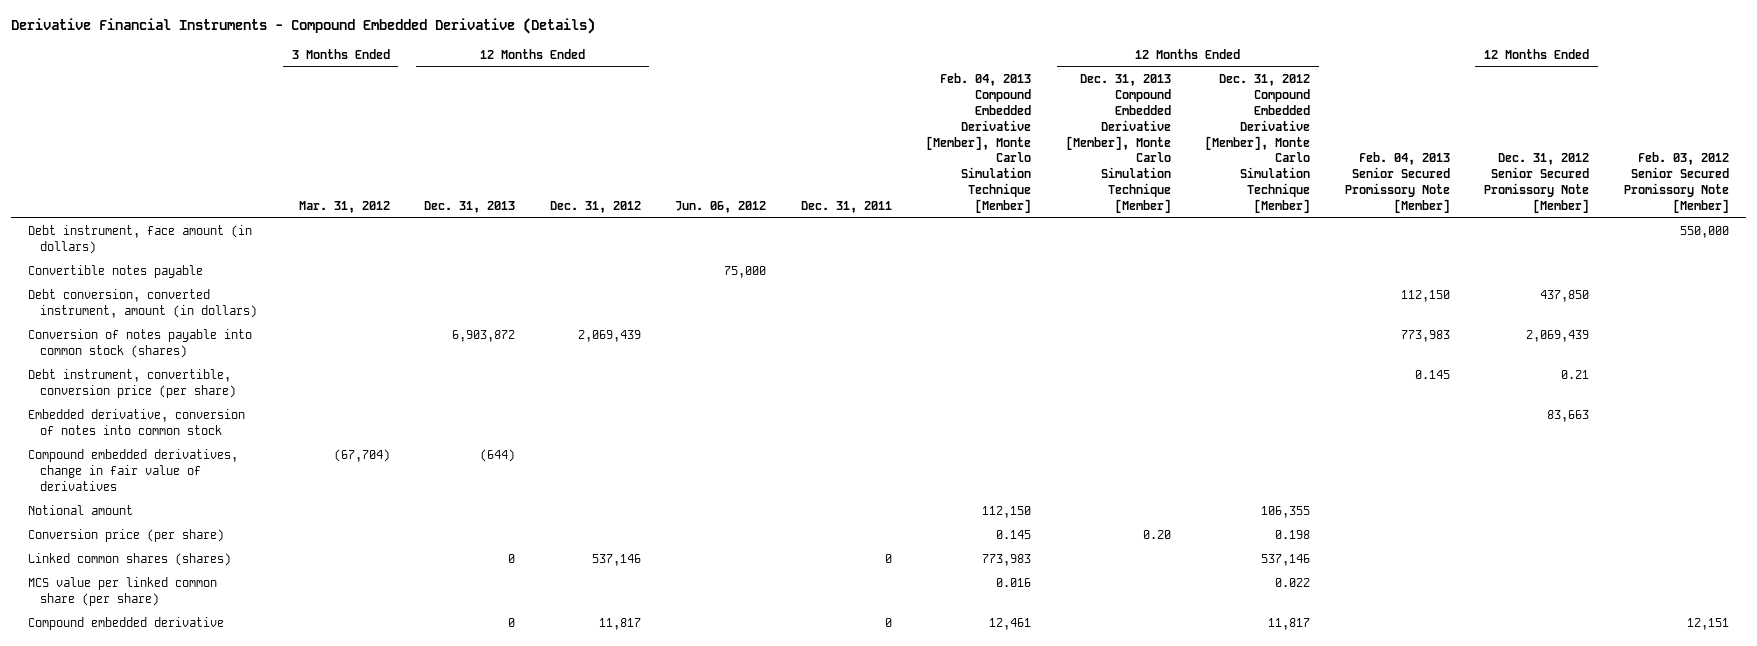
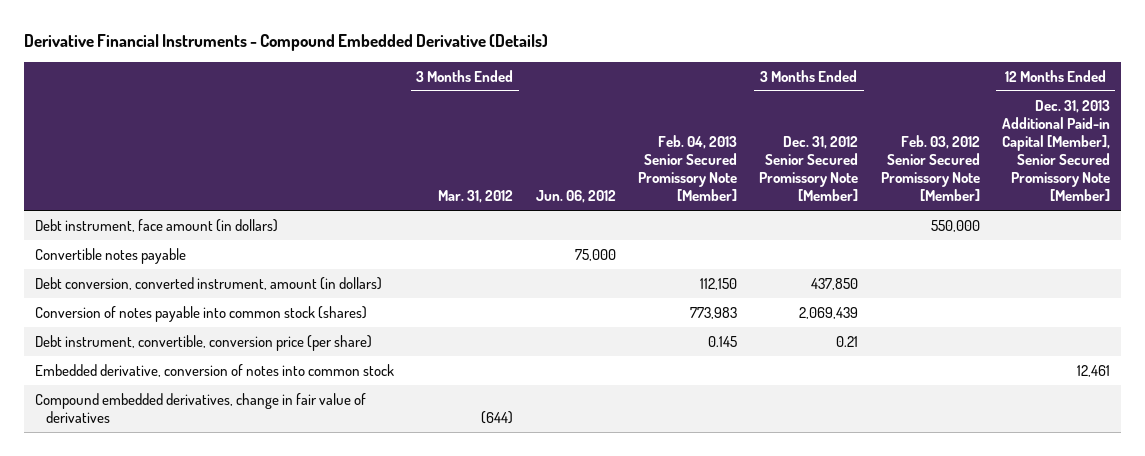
- | 3 Months Ended Mar. 31, 2012 | 12 Months Ended Dec. 31, 2013 | 12 Months Ended Dec. 31, 2012 | Jun. 06, 2012 | Dec. 31, 2011 | Feb. 04, 2013 Compound Embedded Derivative [Member], Monte Carlo Simulation Technique [Member] | 12 Months Ended Dec. 31, 2013 Compound Embedded Derivative [Member], Monte Carlo Simulation Technique [Member] | 12 Months Ended Dec. 31, 2012 Compound Embedded Derivative [Member], Monte Carlo Simulation Technique [Member] | Feb. 04, 2013 Senior Secured Promissory Note [Member] | 12 Months Ended Dec. 31, 2012 Senior Secured Promissory Note [Member] | Feb. 03, 2012 Senior Secured Promissory Note [Member]
+ | 3 Months Ended Mar. 31, 2012 | Jun. 06, 2012 | Feb. 04, 2013 Senior Secured Promissory Note [Member] | 3 Months Ended Dec. 31, 2012 Senior Secured Promissory Note [Member] | Feb. 03, 2012 Senior Secured Promissory Note [Member] | 12 Months Ended Dec. 31, 2013 Additional Paid-in Capital [Member], Senior Secured Promissory Note [Member]
- Compound embedded derivatives, change in fair value of derivatives | (67,704) | (644) | | | | | | | | |
- Notional amount | | | | | | 112,150 | | 106,355 | | |
- Conversion price (per share) | | | | | | 0.145 | 0.20 | 0.198 | | |
- Linked common shares (shares) | | 0 | 537,146 | | 0 | 773,983 | | 537,146 | | |
- MCS value per linked common share (per share) | | | | | | 0.016 | | 0.022 | | |
- Compound embedded derivative | | 0 | 11,817 | | 0 | 12,461 | | 11,817 | | | 12,151
+ Compound embedded derivatives, change in fair value of derivatives | (644) | | | | |

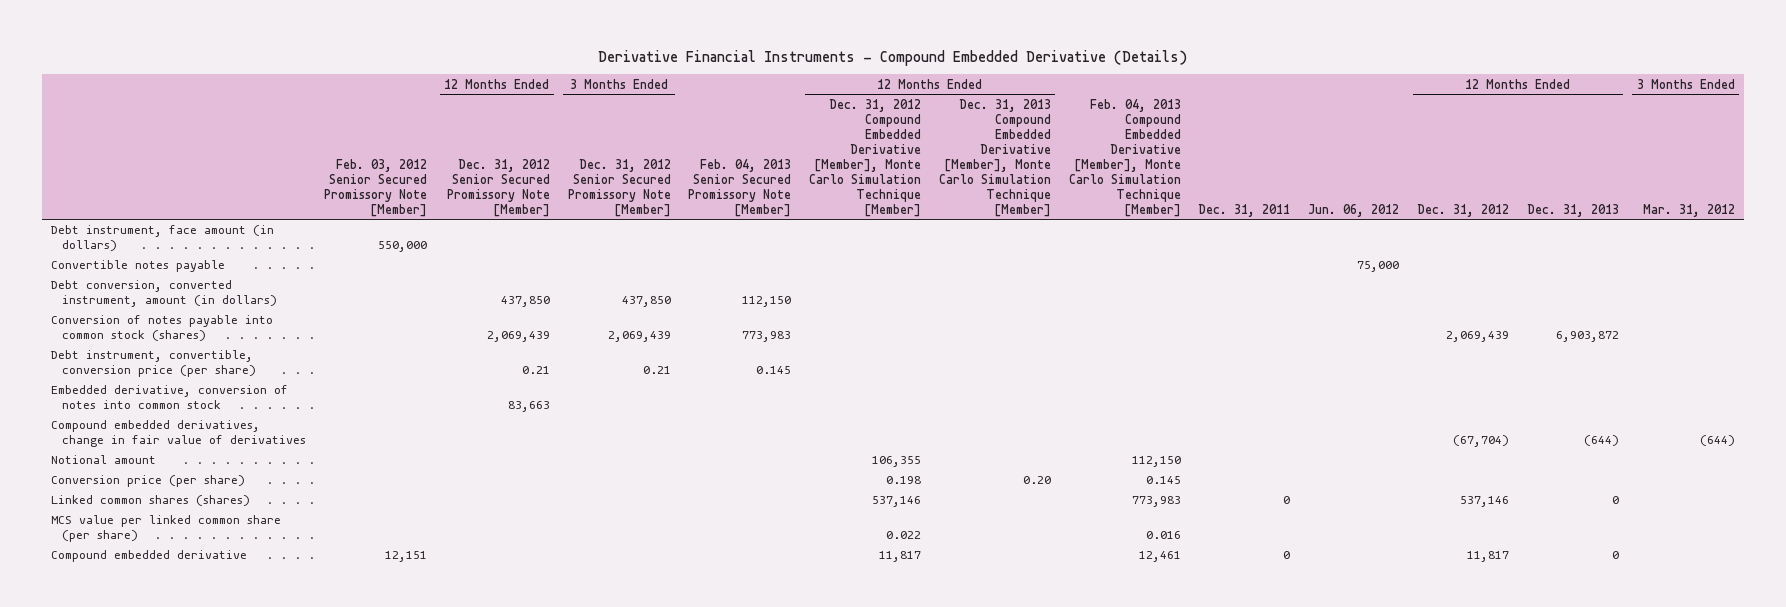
- | 3 Months Ended Mar. 31, 2012 | Jun. 06, 2012 | Feb. 04, 2013 Senior Secured Promissory Note [Member] | 3 Months Ended Dec. 31, 2012 Senior Secured Promissory Note [Member] | Feb. 03, 2012 Senior Secured Promissory Note [Member] | 12 Months Ended Dec. 31, 2013 Additional Paid-in Capital [Member], Senior Secured Promissory Note [Member]
+ | Feb. 03, 2012 Senior Secured Promissory Note [Member] | 12 Months Ended Dec. 31, 2012 Senior Secured Promissory Note [Member] | 3 Months Ended Dec. 31, 2012 Senior Secured Promissory Note [Member] | Feb. 04, 2013 Senior Secured Promissory Note [Member] | 12 Months Ended Dec. 31, 2012 Compound Embedded Derivative [Member], Monte Carlo Simulation Technique [Member] | 12 Months Ended Dec. 31, 2013 Compound Embedded Derivative [Member], Monte Carlo Simulation Technique [Member] | Feb. 04, 2013 Compound Embedded Derivative [Member], Monte Carlo Simulation Technique [Member] | Dec. 31, 2011 | Jun. 06, 2012 | 12 Months Ended Dec. 31, 2012 | 12 Months Ended Dec. 31, 2013 | 3 Months Ended Mar. 31, 2012
+ Notional amount | | | | | 106,355 | | 112,150 | | | | |
+ Conversion price (per share) | | | | | 0.198 | 0.20 | 0.145 | | | | |
+ Linked common shares (shares) | | | | | 537,146 | | 773,983 | 0 | | 537,146 | 0 |
+ MCS value per linked common share (per share) | | | | | 0.022 | | 0.016 | | | | |
+ Compound embedded derivative | 12,151 | | | | 11,817 | | 12,461 | 0 | | 11,817 | 0 |

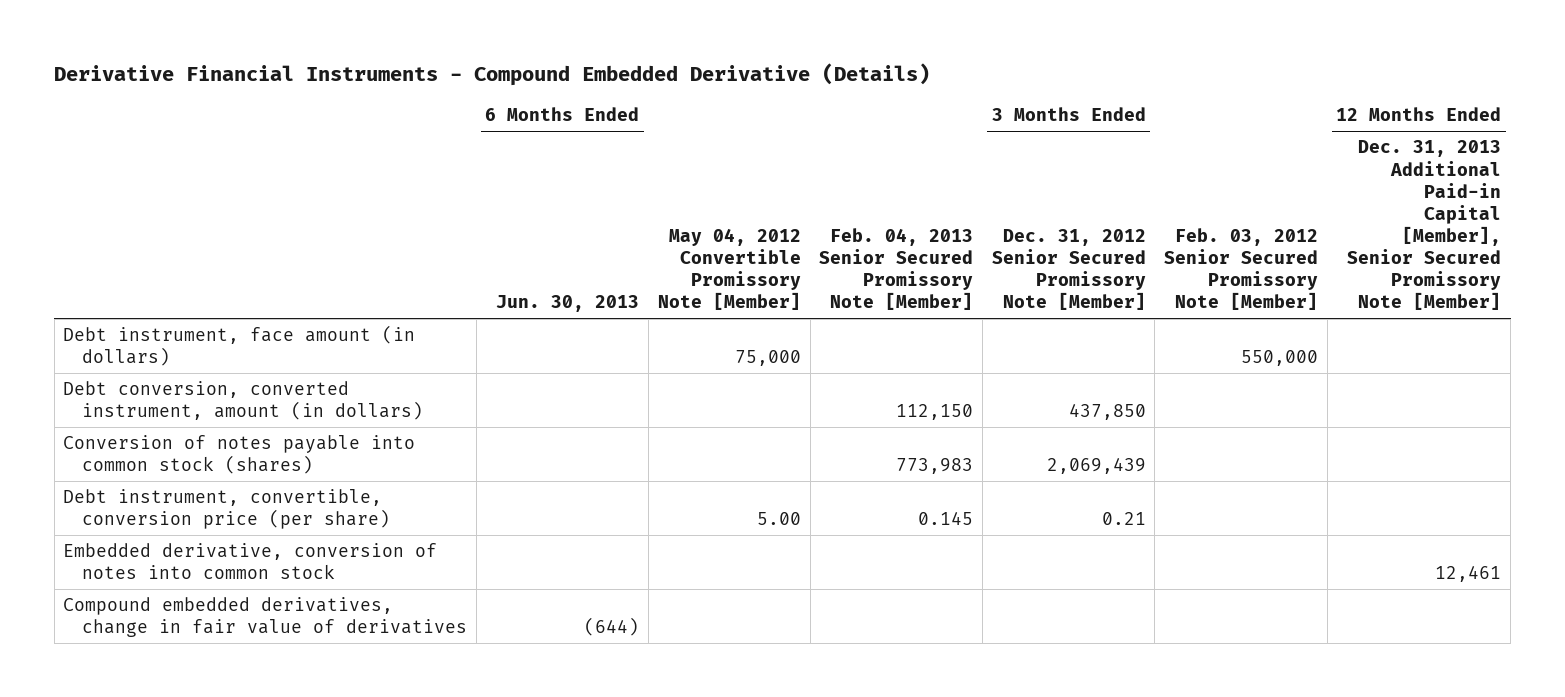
- | Feb. 03, 2012 Senior Secured Promissory Note [Member] | 12 Months Ended Dec. 31, 2012 Senior Secured Promissory Note [Member] | 3 Months Ended Dec. 31, 2012 Senior Secured Promissory Note [Member] | Feb. 04, 2013 Senior Secured Promissory Note [Member] | 12 Months Ended Dec. 31, 2012 Compound Embedded Derivative [Member], Monte Carlo Simulation Technique [Member] | 12 Months Ended Dec. 31, 2013 Compound Embedded Derivative [Member], Monte Carlo Simulation Technique [Member] | Feb. 04, 2013 Compound Embedded Derivative [Member], Monte Carlo Simulation Technique [Member] | Dec. 31, 2011 | Jun. 06, 2012 | 12 Months Ended Dec. 31, 2012 | 12 Months Ended Dec. 31, 2013 | 3 Months Ended Mar. 31, 2012
+ | 6 Months Ended Jun. 30, 2013 | May 04, 2012 Convertible Promissory Note [Member] | Feb. 04, 2013 Senior Secured Promissory Note [Member] | 3 Months Ended Dec. 31, 2012 Senior Secured Promissory Note [Member] | Feb. 03, 2012 Senior Secured Promissory Note [Member] | 12 Months Ended Dec. 31, 2013 Additional Paid-in Capital [Member], Senior Secured Promissory Note [Member]
- Convertible notes payable | | | | | | | | | 75,000 | | |
- Notional amount | | | | | 106,355 | | 112,150 | | | | |
- Conversion price (per share) | | | | | 0.198 | 0.20 | 0.145 | | | | |
- Linked common shares (shares) | | | | | 537,146 | | 773,983 | 0 | | 537,146 | 0 |
- MCS value per linked common share (per share) | | | | | 0.022 | | 0.016 | | | | |
- Compound embedded derivative | 12,151 | | | | 11,817 | | 12,461 | 0 | | 11,817 | 0 |

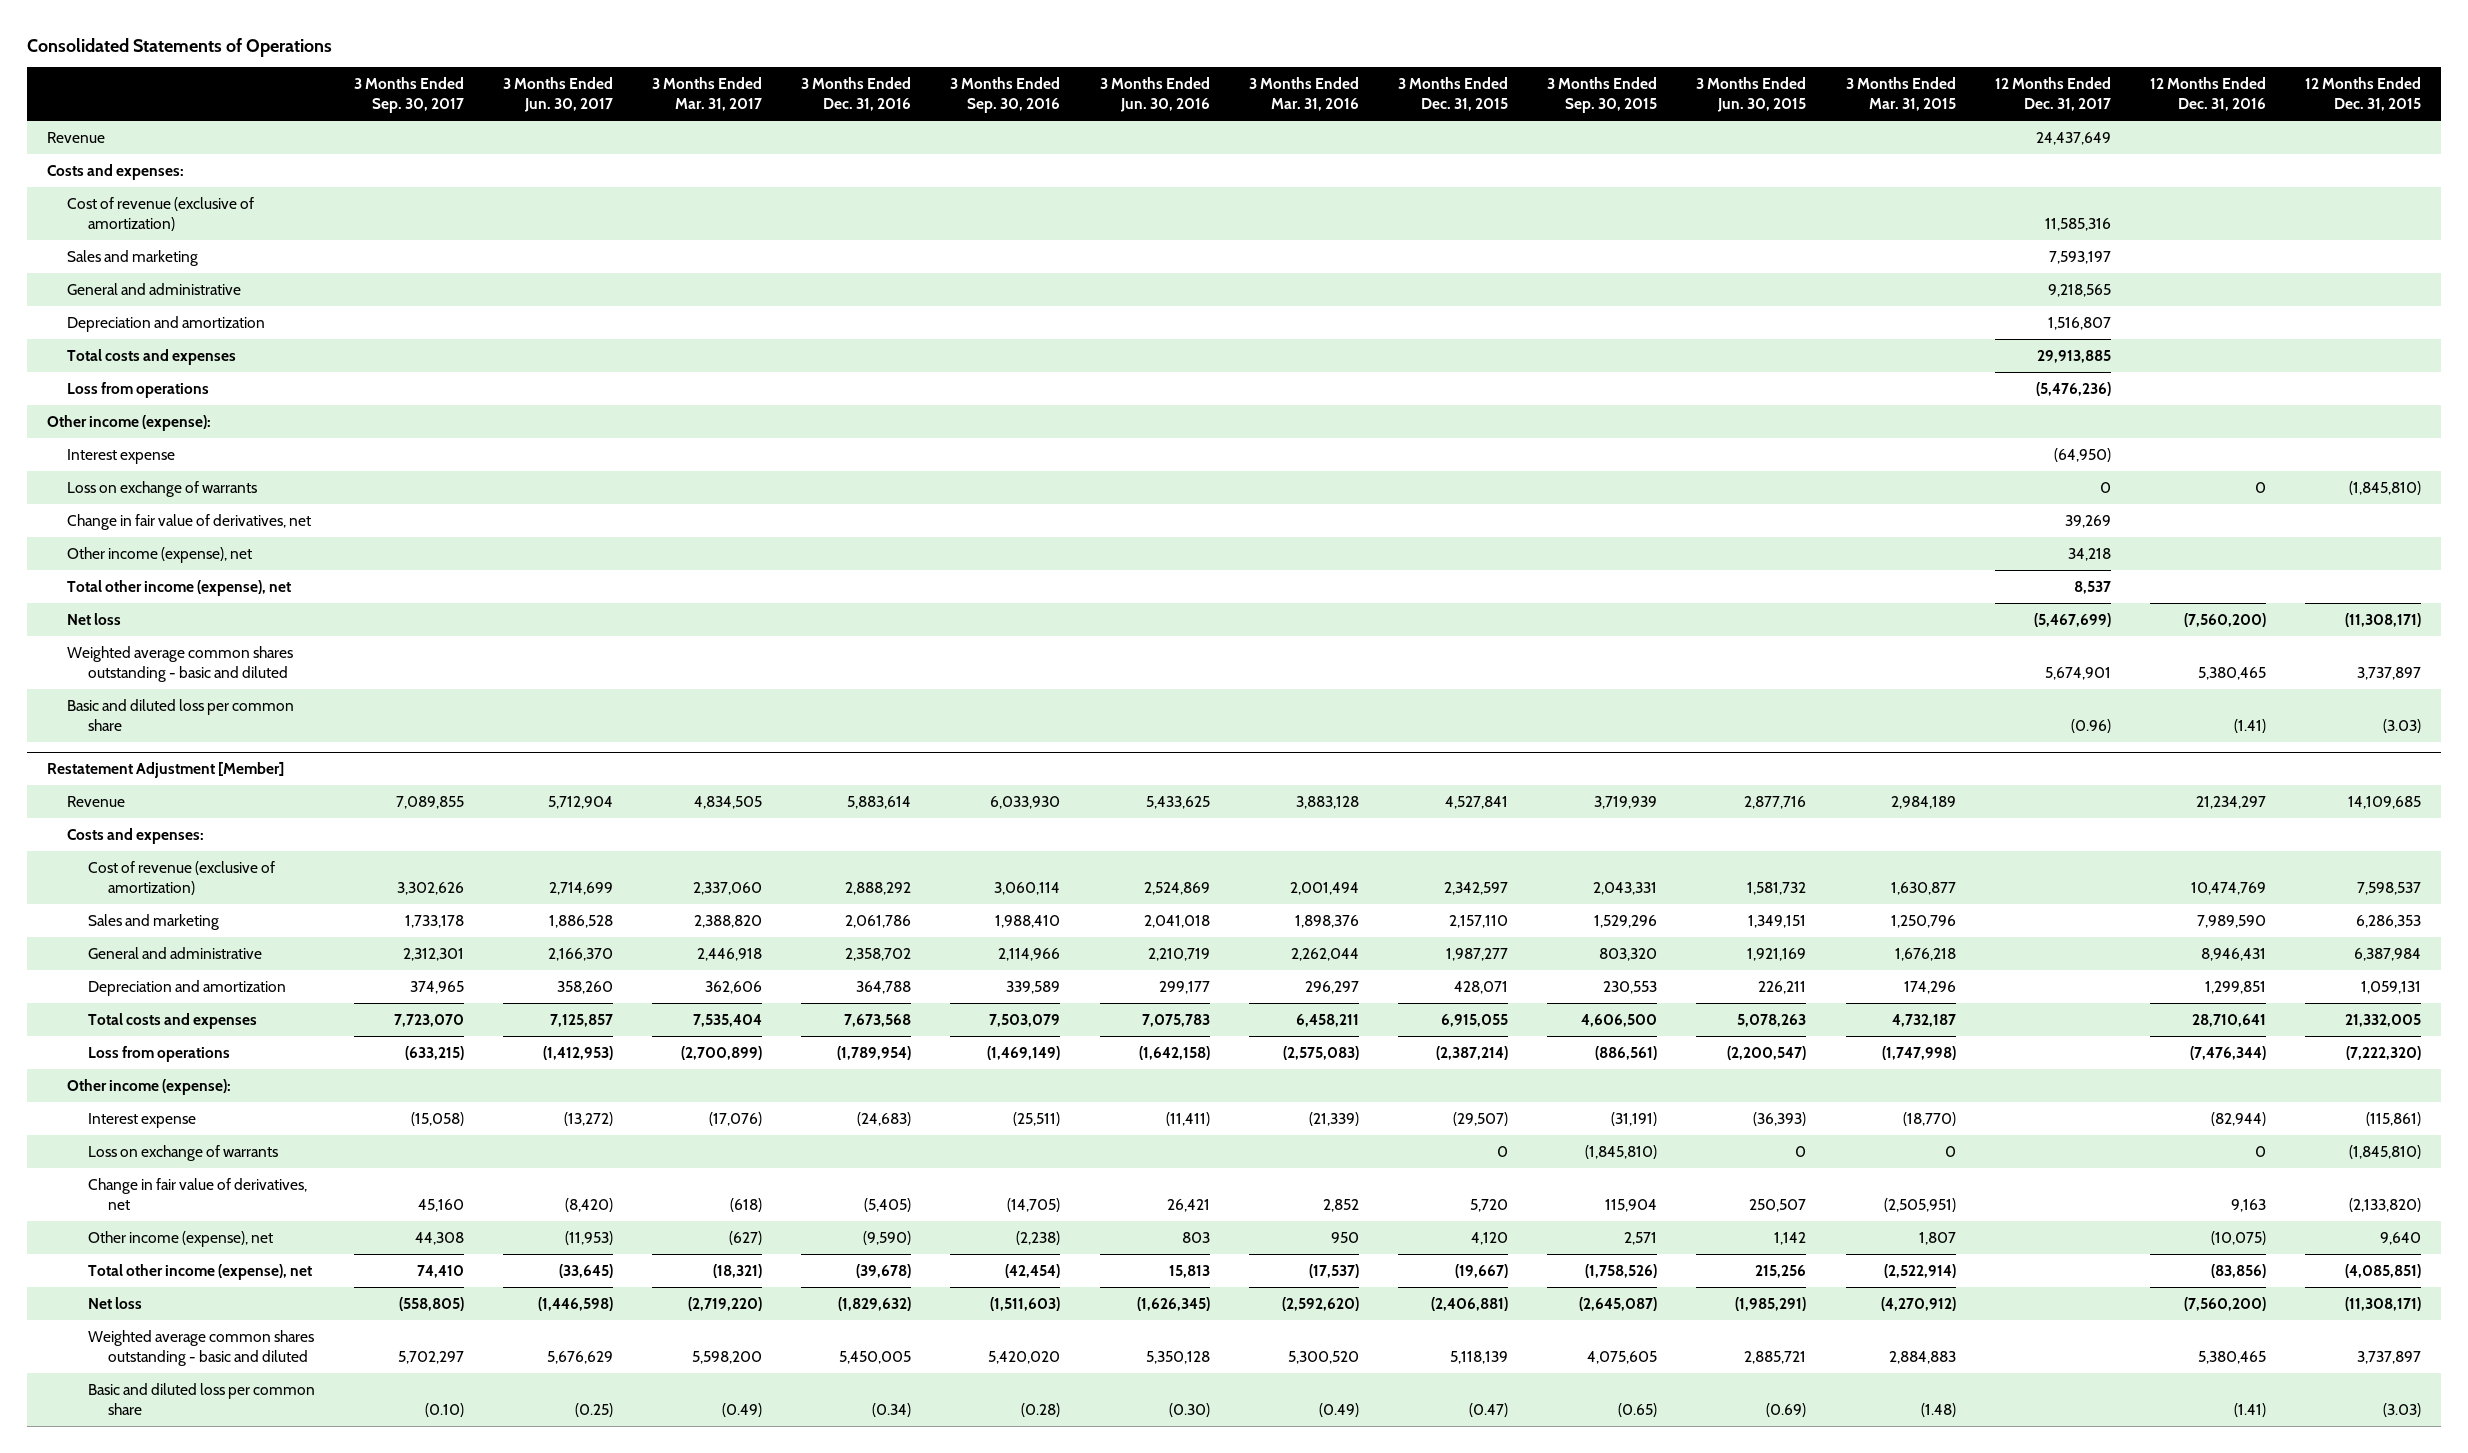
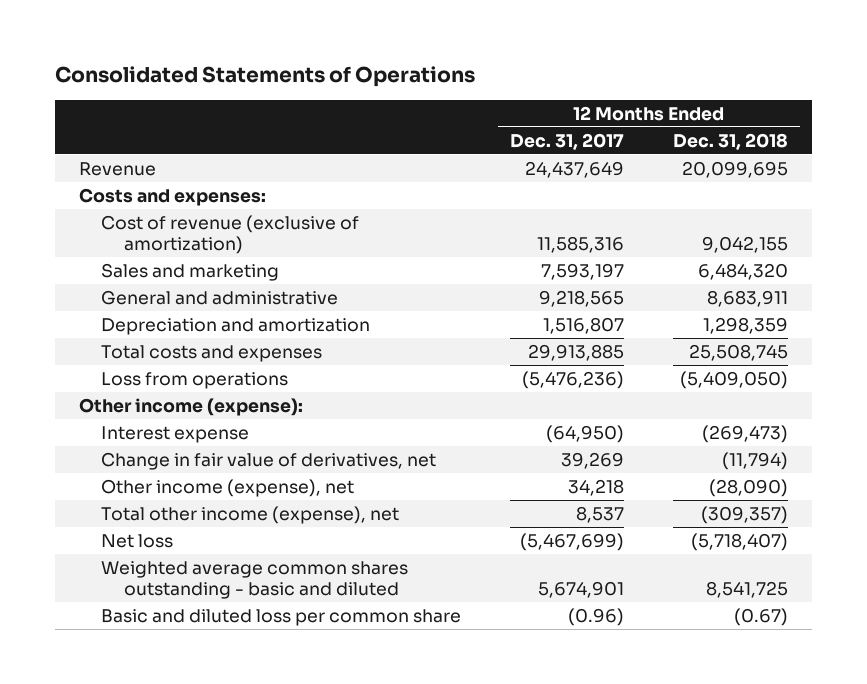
- | 3 Months Ended Sep. 30, 2017 | 3 Months Ended Jun. 30, 2017 | 3 Months Ended Mar. 31, 2017 | 3 Months Ended Dec. 31, 2016 | 3 Months Ended Sep. 30, 2016 | 3 Months Ended Jun. 30, 2016 | 3 Months Ended Mar. 31, 2016 | 3 Months Ended Dec. 31, 2015 | 3 Months Ended Sep. 30, 2015 | 3 Months Ended Jun. 30, 2015 | 3 Months Ended Mar. 31, 2015 | 12 Months Ended Dec. 31, 2017 | 12 Months Ended Dec. 31, 2016 | 12 Months Ended Dec. 31, 2015
+ | 12 Months Ended Dec. 31, 2017 | 12 Months Ended Dec. 31, 2018
- Loss on exchange of warrants | | | | | | | | | | | | 0 | 0 | (1,845,810)
- Restatement Adjustment [Member]
- Revenue | 7,089,855 | 5,712,904 | 4,834,505 | 5,883,614 | 6,033,930 | 5,433,625 | 3,883,128 | 4,527,841 | 3,719,939 | 2,877,716 | 2,984,189 | | 21,234,297 | 14,109,685
- Costs and expenses:
- Cost of revenue (exclusive of amortization) | 3,302,626 | 2,714,699 | 2,337,060 | 2,888,292 | 3,060,114 | 2,524,869 | 2,001,494 | 2,342,597 | 2,043,331 | 1,581,732 | 1,630,877 | | 10,474,769 | 7,598,537
- Sales and marketing | 1,733,178 | 1,886,528 | 2,388,820 | 2,061,786 | 1,988,410 | 2,041,018 | 1,898,376 | 2,157,110 | 1,529,296 | 1,349,151 | 1,250,796 | | 7,989,590 | 6,286,353
- General and administrative | 2,312,301 | 2,166,370 | 2,446,918 | 2,358,702 | 2,114,966 | 2,210,719 | 2,262,044 | 1,987,277 | 803,320 | 1,921,169 | 1,676,218 | | 8,946,431 | 6,387,984
- Depreciation and amortization | 374,965 | 358,260 | 362,606 | 364,788 | 339,589 | 299,177 | 296,297 | 428,071 | 230,553 | 226,211 | 174,296 | | 1,299,851 | 1,059,131
- Total costs and expenses | 7,723,070 | 7,125,857 | 7,535,404 | 7,673,568 | 7,503,079 | 7,075,783 | 6,458,211 | 6,915,055 | 4,606,500 | 5,078,263 | 4,732,187 | | 28,710,641 | 21,332,005
- Loss from operations | (633,215) | (1,412,953) | (2,700,899) | (1,789,954) | (1,469,149) | (1,642,158) | (2,575,083) | (2,387,214) | (886,561) | (2,200,547) | (1,747,998) | | (7,476,344) | (7,222,320)
- Other income (expense):
- Interest expense | (15,058) | (13,272) | (17,076) | (24,683) | (25,511) | (11,411) | (21,339) | (29,507) | (31,191) | (36,393) | (18,770) | | (82,944) | (115,861)
- Loss on exchange of warrants | | | | | | | | 0 | (1,845,810) | 0 | 0 | | 0 | (1,845,810)
- Change in fair value of derivatives, net | 45,160 | (8,420) | (618) | (5,405) | (14,705) | 26,421 | 2,852 | 5,720 | 115,904 | 250,507 | (2,505,951) | | 9,163 | (2,133,820)
- Other income (expense), net | 44,308 | (11,953) | (627) | (9,590) | (2,238) | 803 | 950 | 4,120 | 2,571 | 1,142 | 1,807 | | (10,075) | 9,640
- Total other income (expense), net | 74,410 | (33,645) | (18,321) | (39,678) | (42,454) | 15,813 | (17,537) | (19,667) | (1,758,526) | 215,256 | (2,522,914) | | (83,856) | (4,085,851)
- Net loss | (558,805) | (1,446,598) | (2,719,220) | (1,829,632) | (1,511,603) | (1,626,345) | (2,592,620) | (2,406,881) | (2,645,087) | (1,985,291) | (4,270,912) | | (7,560,200) | (11,308,171)
- Weighted average common shares outstanding - basic and diluted | 5,702,297 | 5,676,629 | 5,598,200 | 5,450,005 | 5,420,020 | 5,350,128 | 5,300,520 | 5,118,139 | 4,075,605 | 2,885,721 | 2,884,883 | | 5,380,465 | 3,737,897
- Basic and diluted loss per common share | (0.10) | (0.25) | (0.49) | (0.34) | (0.28) | (0.30) | (0.49) | (0.47) | (0.65) | (0.69) | (1.48) | | (1.41) | (3.03)

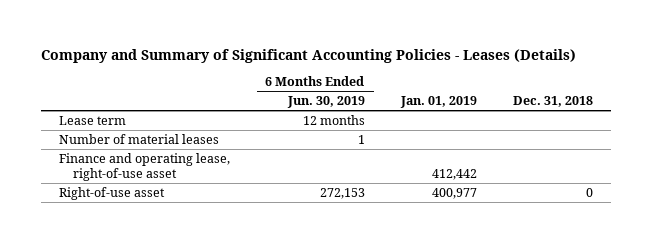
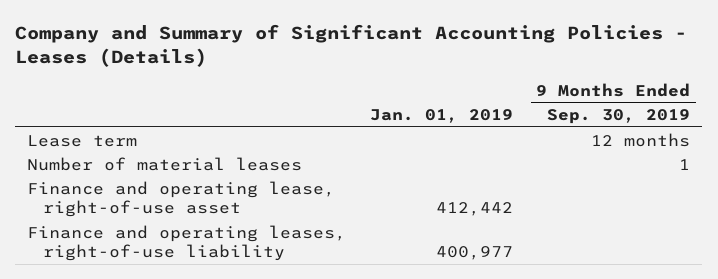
- | 6 Months Ended Jun. 30, 2019 | Jan. 01, 2019 | Dec. 31, 2018
+ | Jan. 01, 2019 | 9 Months Ended Sep. 30, 2019
- Right-of-use asset | 272,153 | 400,977 | 0
+ Finance and operating leases, right-of-use liability | 400,977 |

